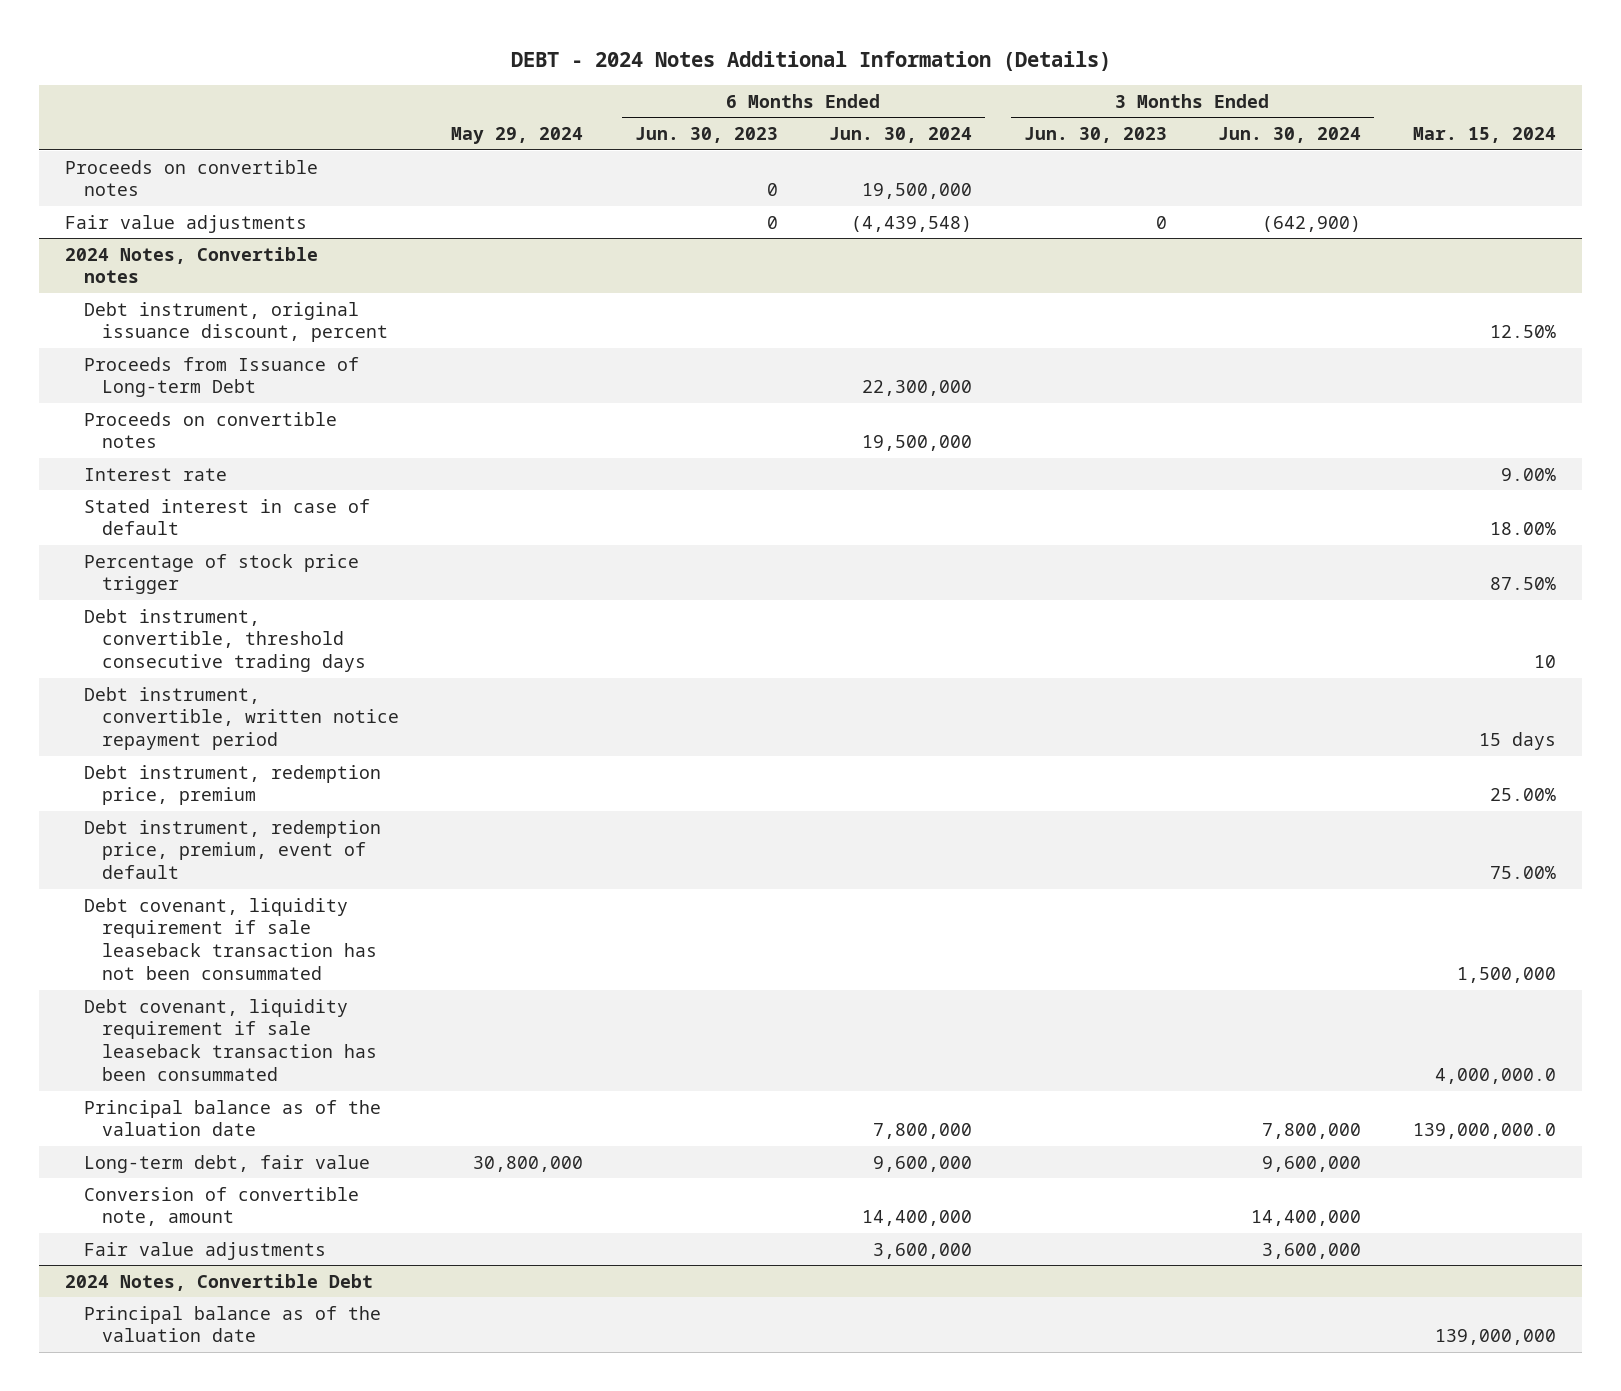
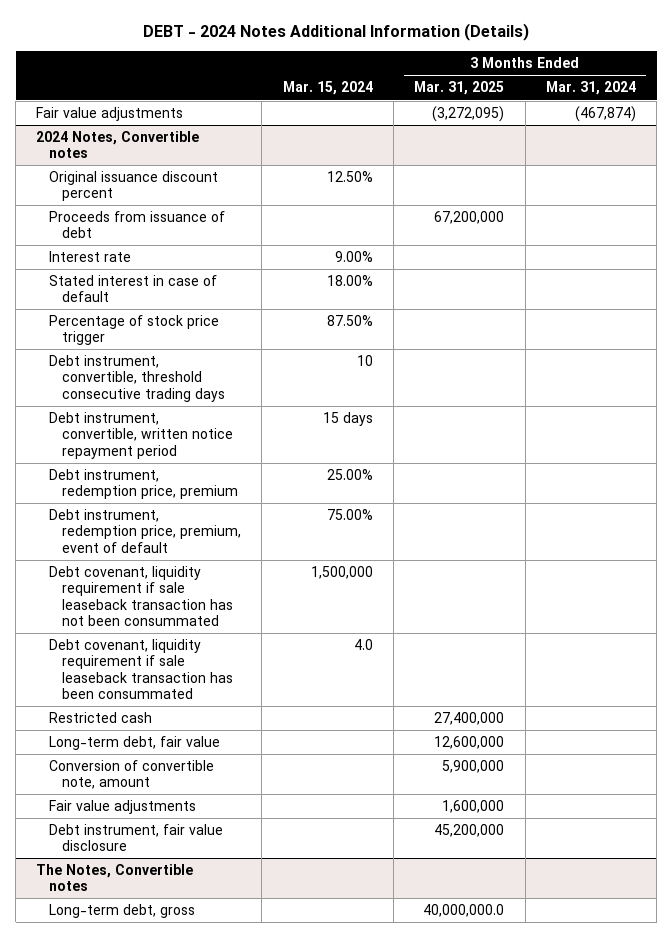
- | May 29, 2024 | 6 Months Ended Jun. 30, 2023 | 6 Months Ended Jun. 30, 2024 | 3 Months Ended Jun. 30, 2023 | 3 Months Ended Jun. 30, 2024 | Mar. 15, 2024
+ | Mar. 15, 2024 | 3 Months Ended Mar. 31, 2025 | 3 Months Ended Mar. 31, 2024
- Proceeds on convertible notes | | 0 | 19,500,000 | | |
@ 2024 Notes, Convertible notes
- Debt instrument, original issuance discount, percent | | | | | | 12.50%
- Proceeds from Issuance of Long-term Debt | | | 22,300,000 | | |
- Proceeds on convertible notes | | | 19,500,000 | | |
+ Original issuance discount percent | 12.50% | |
+ Proceeds from issuance of debt | | 67,200,000 |
- Debt covenant, liquidity requirement if sale leaseback transaction has been consummated | | | | | | 4,000,000.0
- Principal balance as of the valuation date | | | 7,800,000 | | 7,800,000 | 139,000,000.0
+ Debt covenant, liquidity requirement if sale leaseback transaction has been consummated | 4.0 | |
+ Restricted cash | | 27,400,000 |
- 2024 Notes, Convertible Debt
- Principal balance as of the valuation date | | | | | | 139,000,000
@ 2024 Notes, Convertible notes
+ Debt instrument, fair value disclosure | | 45,200,000 |
+ The Notes, Convertible notes
+ Long-term debt, gross | | 40,000,000.0 |

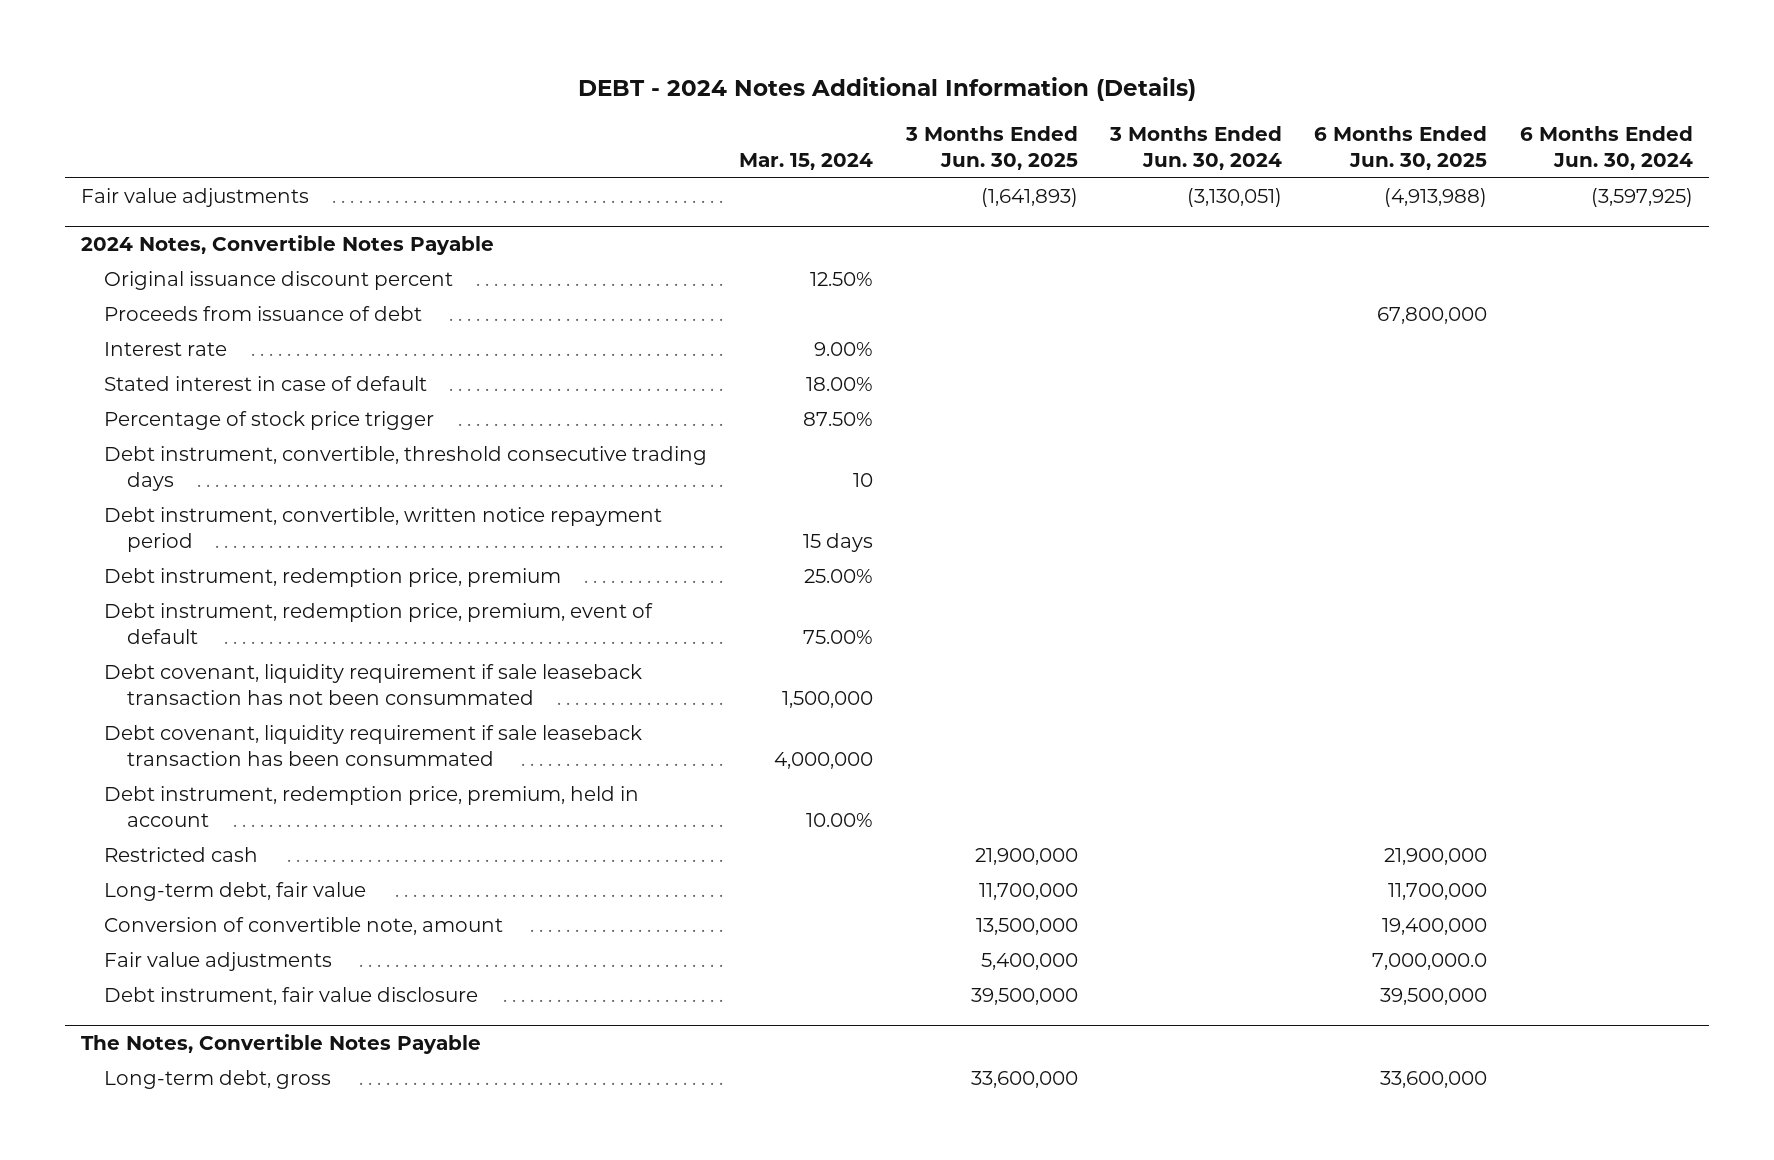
- | Mar. 15, 2024 | 3 Months Ended Mar. 31, 2025 | 3 Months Ended Mar. 31, 2024
+ | Mar. 15, 2024 | 3 Months Ended Jun. 30, 2025 | 3 Months Ended Jun. 30, 2024 | 6 Months Ended Jun. 30, 2025 | 6 Months Ended Jun. 30, 2024
- 2024 Notes, Convertible notes
+ 2024 Notes, Convertible Notes Payable
- Debt covenant, liquidity requirement if sale leaseback transaction has been consummated | 4.0 | |
+ Debt covenant, liquidity requirement if sale leaseback transaction has been consummated | 4,000,000 | | | |
+ Debt instrument, redemption price, premium, held in account | 10.00% | | | |
- The Notes, Convertible notes
+ The Notes, Convertible Notes Payable

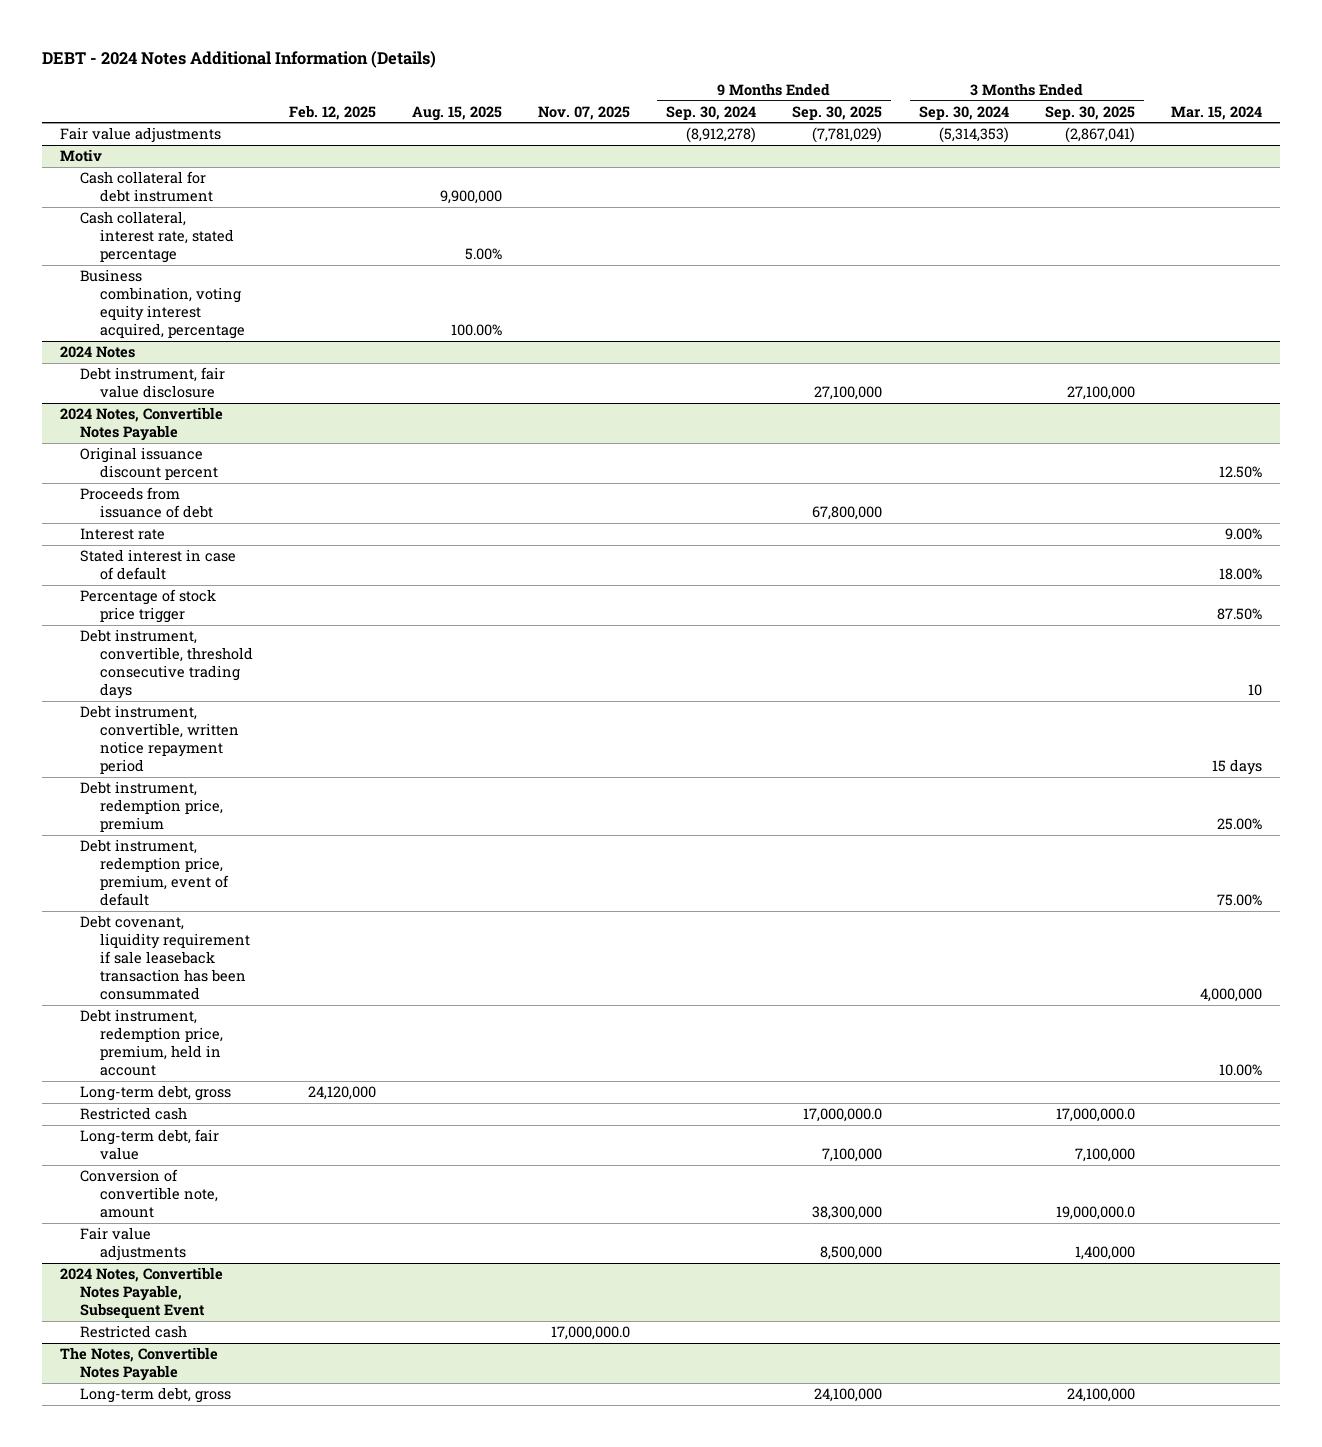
- | Mar. 15, 2024 | 3 Months Ended Jun. 30, 2025 | 3 Months Ended Jun. 30, 2024 | 6 Months Ended Jun. 30, 2025 | 6 Months Ended Jun. 30, 2024
+ | Feb. 12, 2025 | Aug. 15, 2025 | Nov. 07, 2025 | 9 Months Ended Sep. 30, 2024 | 9 Months Ended Sep. 30, 2025 | 3 Months Ended Sep. 30, 2024 | 3 Months Ended Sep. 30, 2025 | Mar. 15, 2024
+ Motiv
+ Cash collateral for debt instrument | | 9,900,000 | | | | | |
+ Cash collateral, interest rate, stated percentage | | 5.00% | | | | | |
+ Business combination, voting equity interest acquired, percentage | | 100.00% | | | | | |
+ 2024 Notes
+ Debt instrument, fair value disclosure | | | | | 27,100,000 | | 27,100,000 |
@ 2024 Notes, Convertible Notes Payable
- Debt covenant, liquidity requirement if sale leaseback transaction has not been consummated | 1,500,000 | | | |
+ Long-term debt, gross | 24,120,000 | | | | | | |
- Debt instrument, fair value disclosure | | 39,500,000 | | 39,500,000 |
+ 2024 Notes, Convertible Notes Payable, Subsequent Event
+ Restricted cash | | | 17,000,000.0 | | | | |

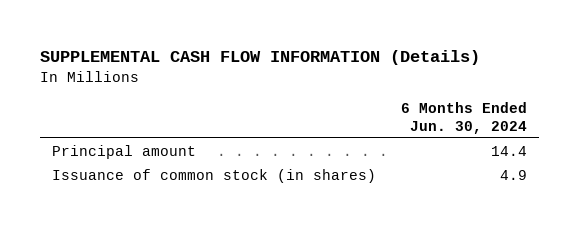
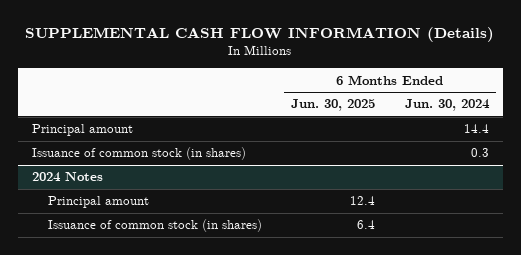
- | 6 Months Ended Jun. 30, 2024
+ | 6 Months Ended Jun. 30, 2025 | 6 Months Ended Jun. 30, 2024
- Issuance of common stock (in shares) | 4.9
+ Issuance of common stock (in shares) | | 0.3
+ 2024 Notes
+ Principal amount | 12.4 |
+ Issuance of common stock (in shares) | 6.4 |

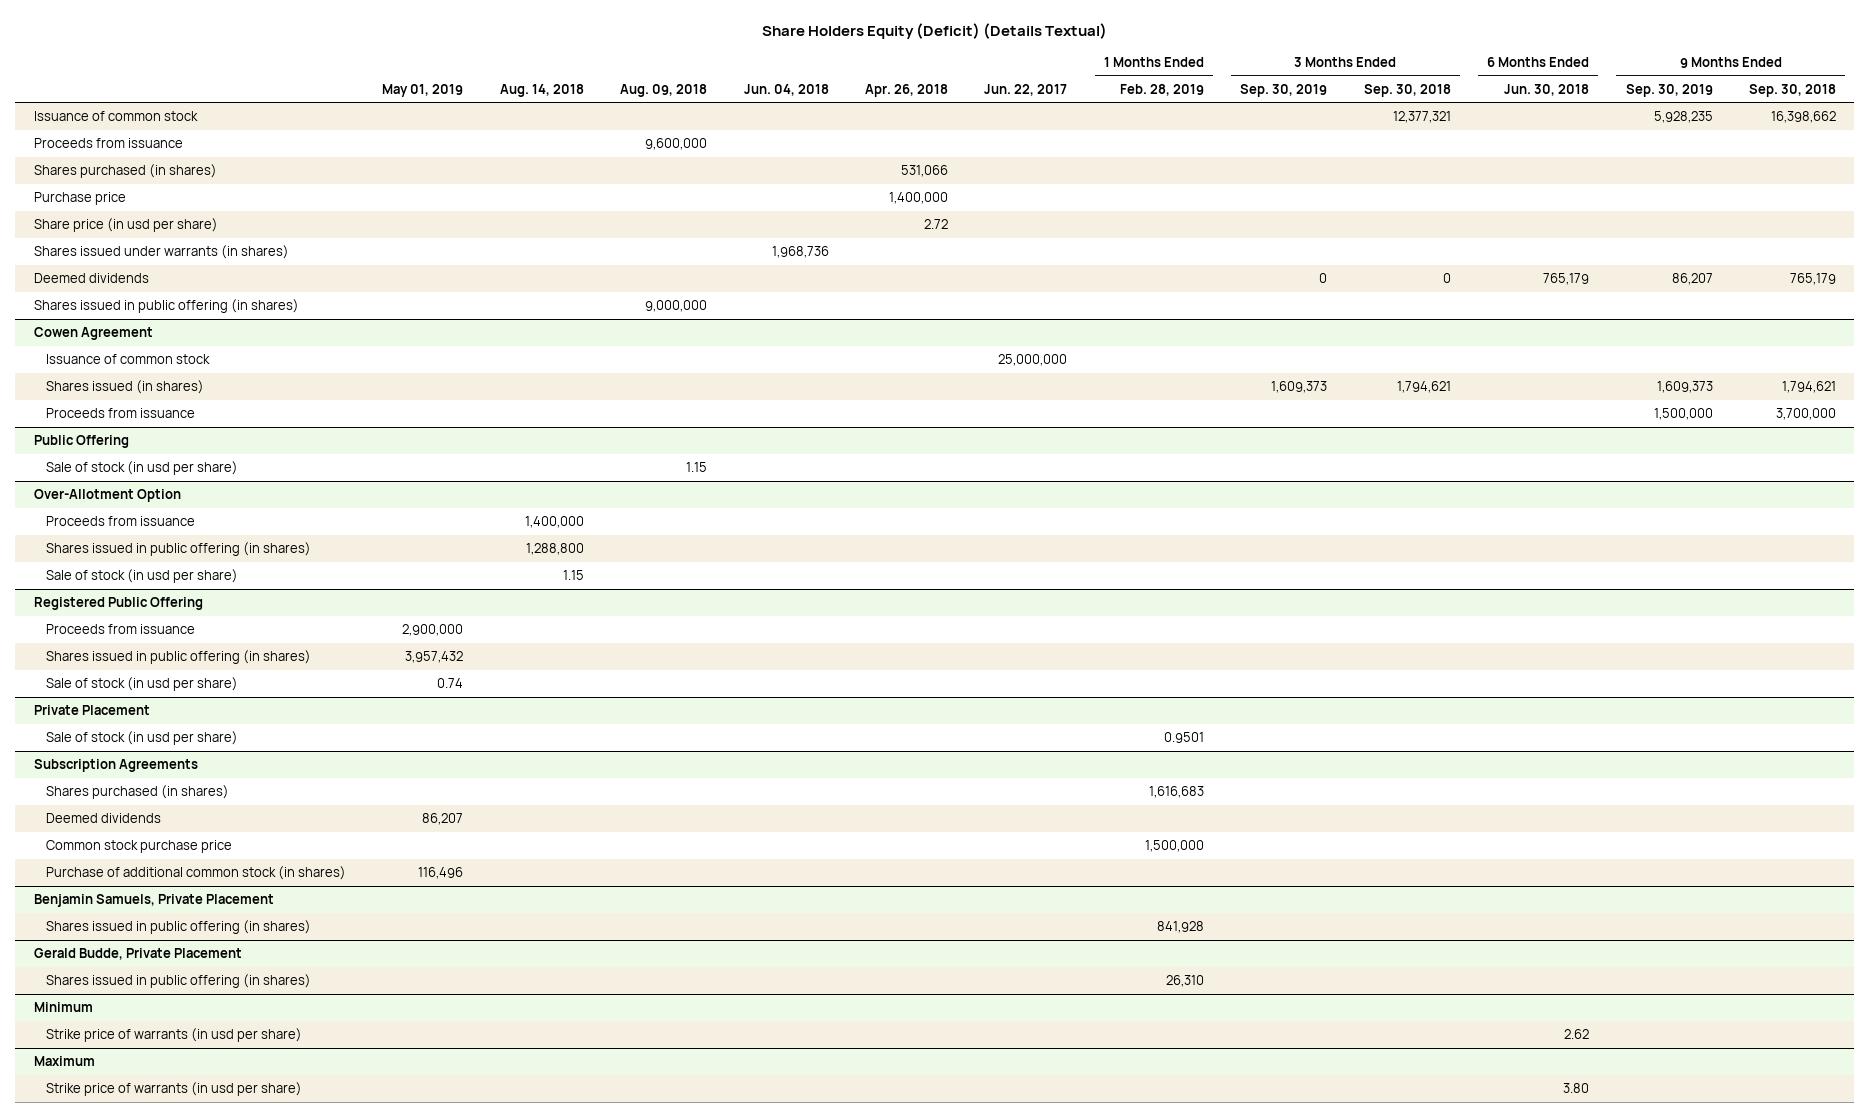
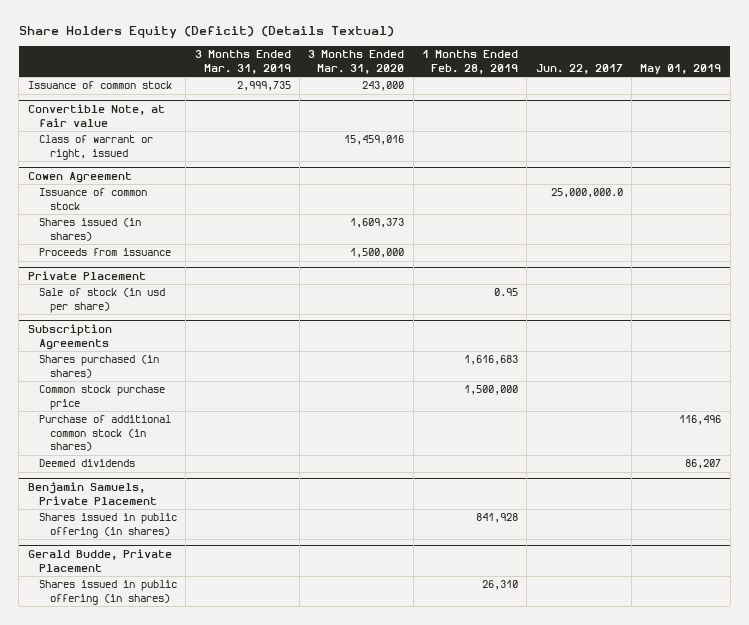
- | May 01, 2019 | Aug. 14, 2018 | Aug. 09, 2018 | Jun. 04, 2018 | Apr. 26, 2018 | Jun. 22, 2017 | 1 Months Ended Feb. 28, 2019 | 3 Months Ended Sep. 30, 2019 | 3 Months Ended Sep. 30, 2018 | 6 Months Ended Jun. 30, 2018 | 9 Months Ended Sep. 30, 2019 | 9 Months Ended Sep. 30, 2018
+ | 3 Months Ended Mar. 31, 2019 | 3 Months Ended Mar. 31, 2020 | 1 Months Ended Feb. 28, 2019 | Jun. 22, 2017 | May 01, 2019
- Proceeds from issuance | | | 9,600,000 | | | | | | | | |
- Shares purchased (in shares) | | | | | 531,066 | | | | | | |
- Purchase price | | | | | 1,400,000 | | | | | | |
- Share price (in usd per share) | | | | | 2.72 | | | | | | |
- Shares issued under warrants (in shares) | | | | 1,968,736 | | | | | | | |
- Deemed dividends | | | | | | | | 0 | 0 | 765,179 | 86,207 | 765,179
- Shares issued in public offering (in shares) | | | 9,000,000 | | | | | | | | |
+ Convertible Note, at fair value
+ Class of warrant or right, issued | | 15,459,016 | | |
@ Cowen Agreement
- Issuance of common stock | | | | | | 25,000,000 | | | | | |
+ Issuance of common stock | | | | 25,000,000.0 |
- Public Offering
- Sale of stock (in usd per share) | | | 1.15 | | | | | | | | |
- Over-Allotment Option
- Proceeds from issuance | | 1,400,000 | | | | | | | | | |
- Shares issued in public offering (in shares) | | 1,288,800 | | | | | | | | | |
- Sale of stock (in usd per share) | | 1.15 | | | | | | | | | |
- Registered Public Offering
- Proceeds from issuance | 2,900,000 | | | | | | | | | | |
- Shares issued in public offering (in shares) | 3,957,432 | | | | | | | | | | |
- Sale of stock (in usd per share) | 0.74 | | | | | | | | | | |
@ Private Placement
- Sale of stock (in usd per share) | | | | | | | 0.9501 | | | | |
+ Sale of stock (in usd per share) | | | 0.95 | |
@ Subscription Agreements
moved down: Deemed dividends | | | | | 86,207
- Minimum
- Strike price of warrants (in usd per share) | | | | | | | | | | 2.62 | |
- Maximum
- Strike price of warrants (in usd per share) | | | | | | | | | | 3.80 | |

